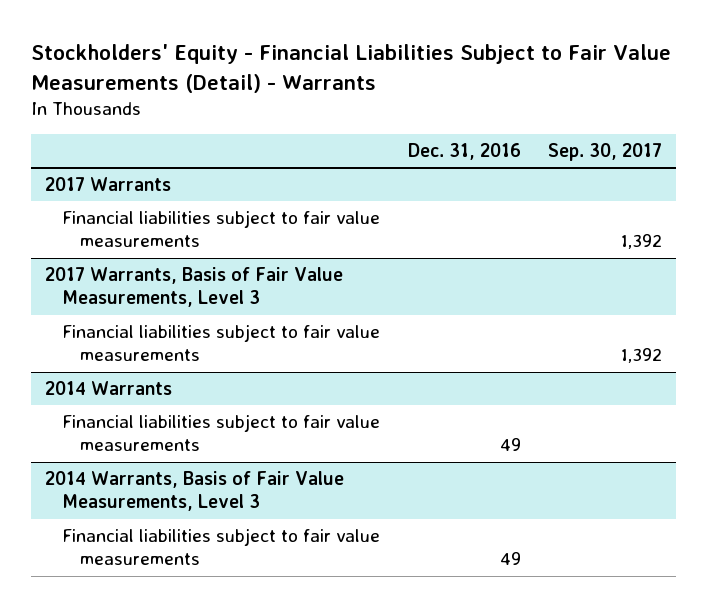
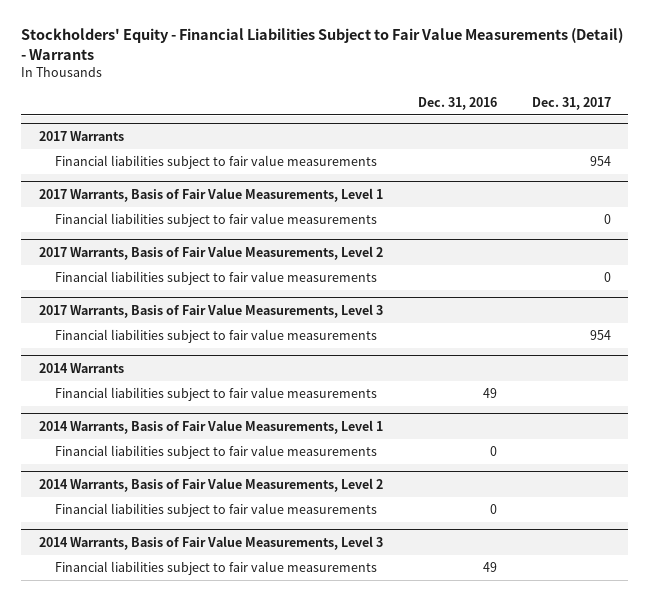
- | Dec. 31, 2016 | Sep. 30, 2017
+ | Dec. 31, 2016 | Dec. 31, 2017
+ 2017 Warrants, Basis of Fair Value Measurements, Level 1
+ Financial liabilities subject to fair value measurements | | 0
+ 2017 Warrants, Basis of Fair Value Measurements, Level 2
+ Financial liabilities subject to fair value measurements | | 0
+ 2014 Warrants, Basis of Fair Value Measurements, Level 1
+ Financial liabilities subject to fair value measurements | 0 |
+ 2014 Warrants, Basis of Fair Value Measurements, Level 2
+ Financial liabilities subject to fair value measurements | 0 |

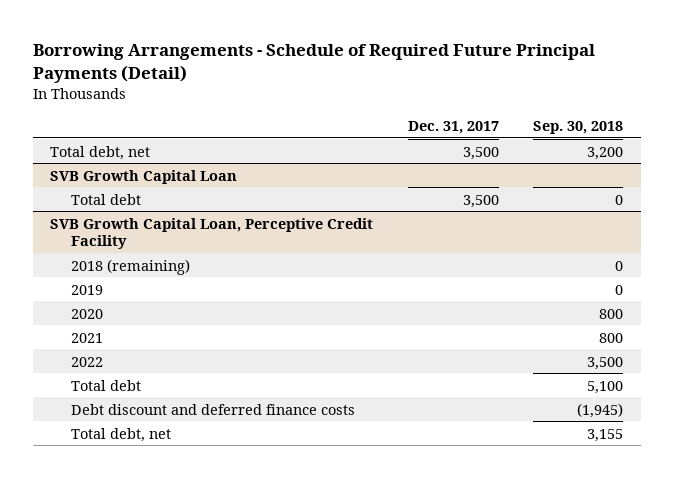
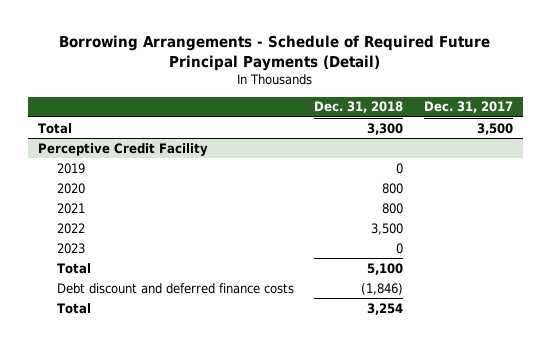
- | Dec. 31, 2017 | Sep. 30, 2018
+ | Dec. 31, 2018 | Dec. 31, 2017
- Total debt, net | 3,500 | 3,200
- SVB Growth Capital Loan
- Total debt | 3,500 | 0
- SVB Growth Capital Loan, Perceptive Credit Facility
- 2018 (remaining) | | 0
+ Total | 3,300 | 3,500
+ Perceptive Credit Facility
- Total debt | | 5,100
+ 2023 | 0 |
+ Total | 5,100 |
- Total debt, net | | 3,155
+ Total | 3,254 |

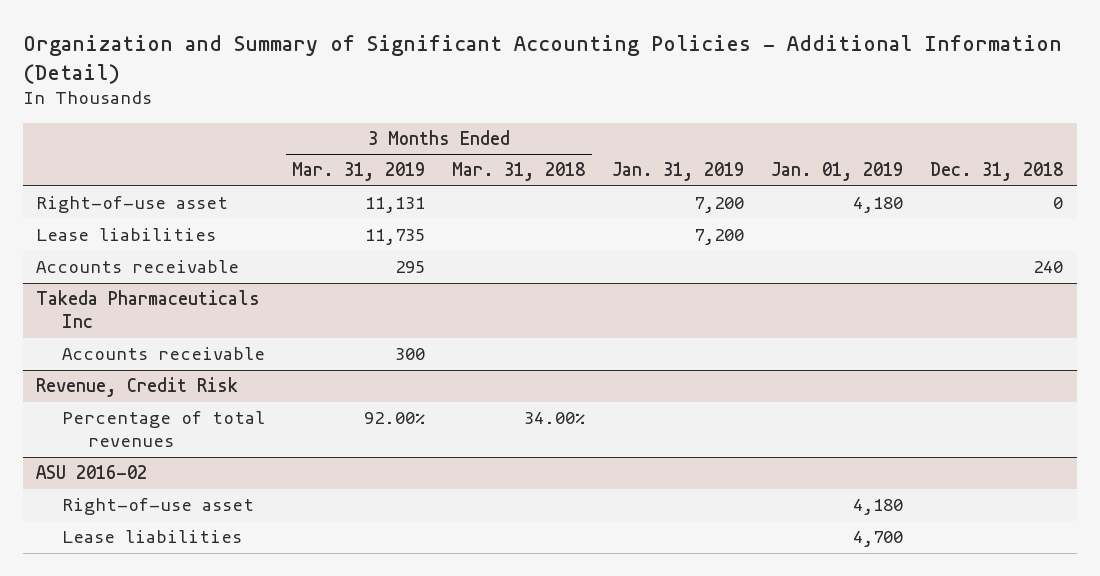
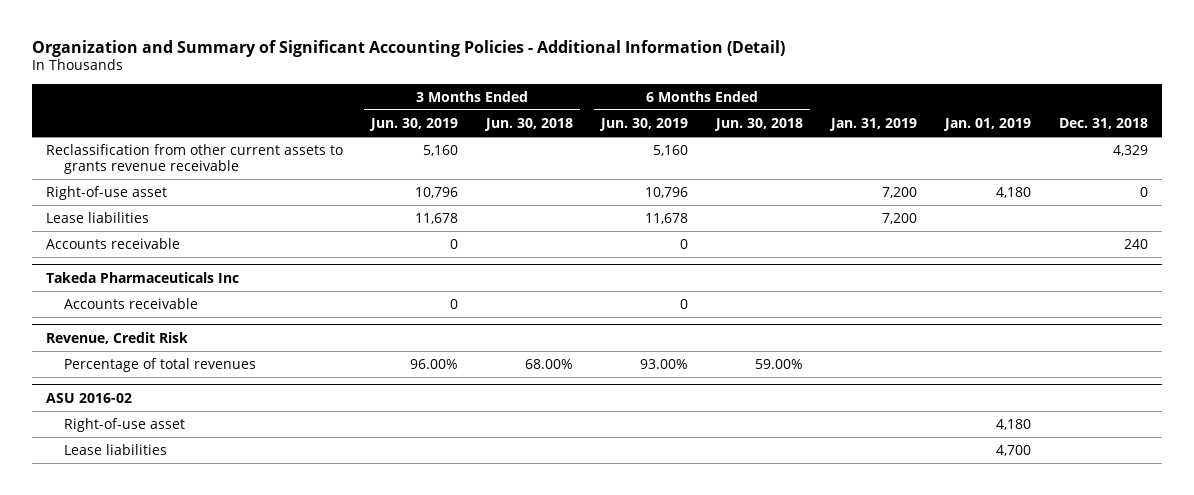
- | 3 Months Ended Mar. 31, 2019 | 3 Months Ended Mar. 31, 2018 | Jan. 31, 2019 | Jan. 01, 2019 | Dec. 31, 2018
+ | 3 Months Ended Jun. 30, 2019 | 3 Months Ended Jun. 30, 2018 | 6 Months Ended Jun. 30, 2019 | 6 Months Ended Jun. 30, 2018 | Jan. 31, 2019 | Jan. 01, 2019 | Dec. 31, 2018
+ Reclassification from other current assets to grants revenue receivable | 5,160 | | 5,160 | | | | 4,329

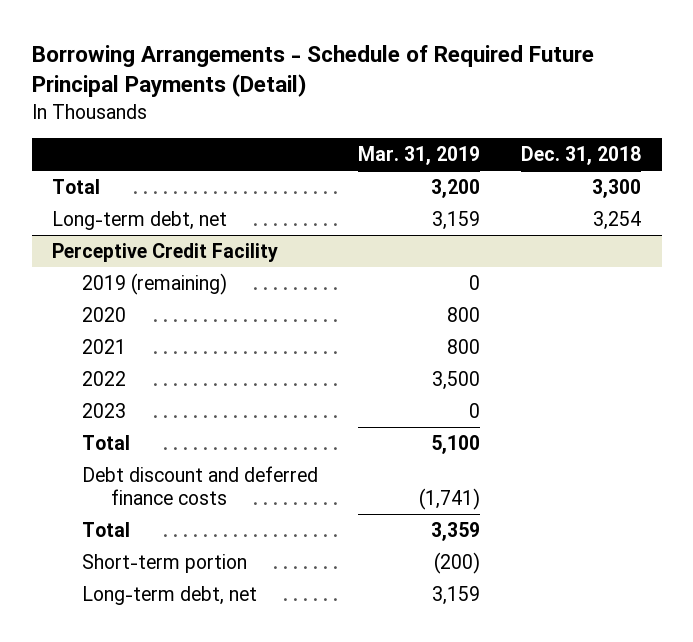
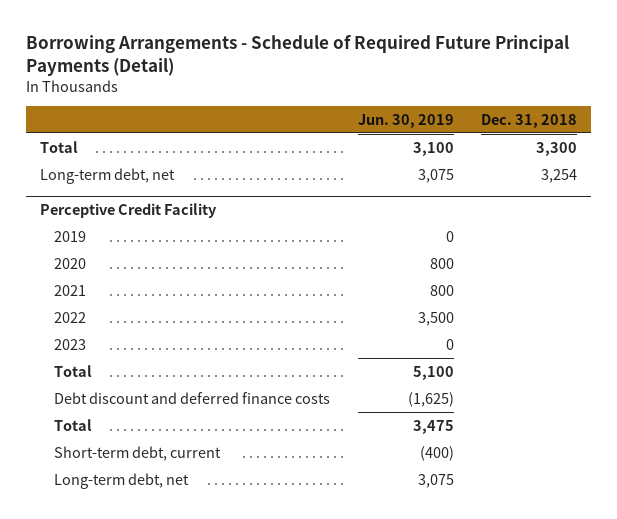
- | Mar. 31, 2019 | Dec. 31, 2018
+ | Jun. 30, 2019 | Dec. 31, 2018
@ Perceptive Credit Facility
- 2019 (remaining) | 0 |
+ 2019 | 0 |
- Short-term portion | (200) |
+ Short-term debt, current | (400) |

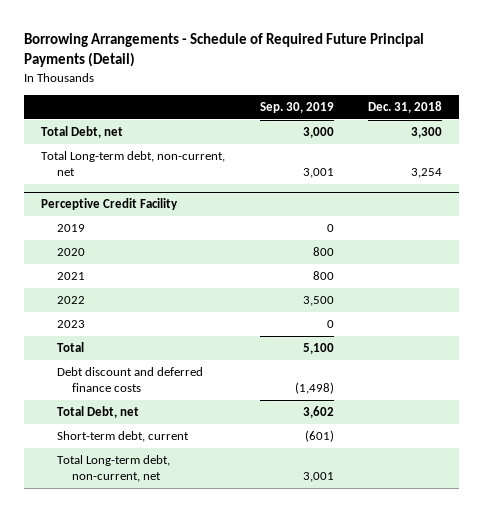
- | Jun. 30, 2019 | Dec. 31, 2018
+ | Sep. 30, 2019 | Dec. 31, 2018
- Total | 3,100 | 3,300
- Long-term debt, net | 3,075 | 3,254
+ Total Debt, net | 3,000 | 3,300
+ Total Long-term debt, non-current, net | 3,001 | 3,254
@ Perceptive Credit Facility
- Total | 3,475 |
+ Total Debt, net | 3,602 |
- Long-term debt, net | 3,075 |
+ Total Long-term debt, non-current, net | 3,001 |

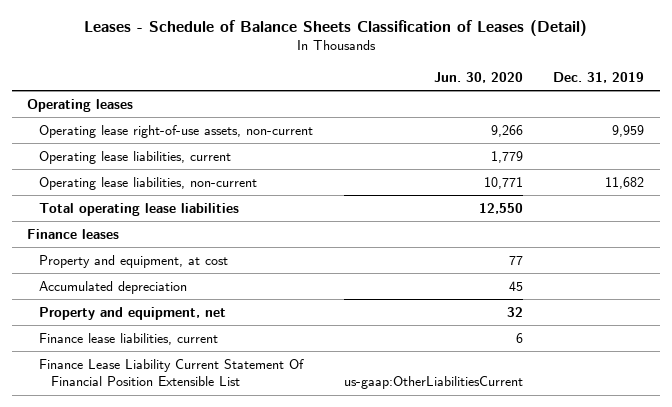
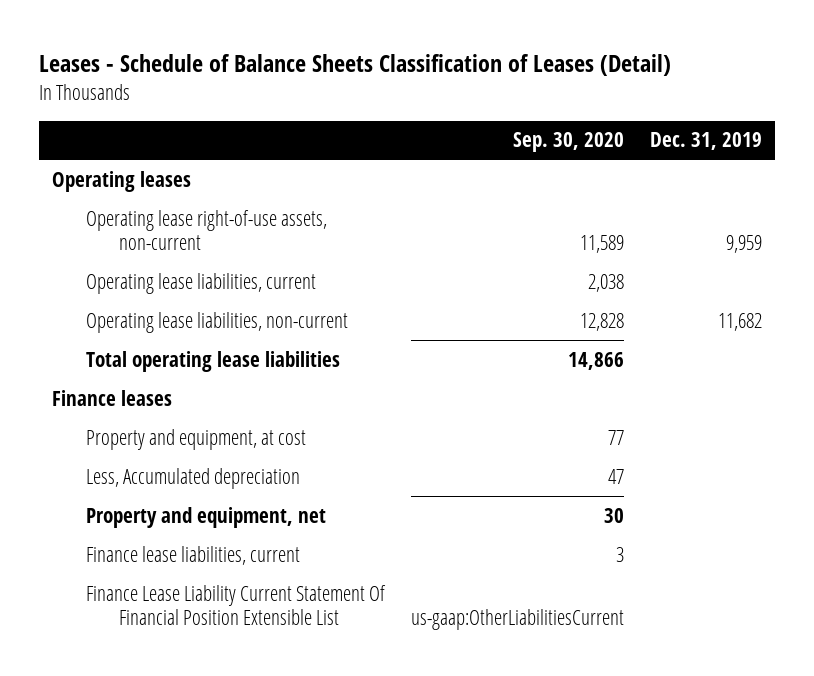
- | Jun. 30, 2020 | Dec. 31, 2019
+ | Sep. 30, 2020 | Dec. 31, 2019
- Accumulated depreciation | 45 |
+ Less, Accumulated depreciation | 47 |

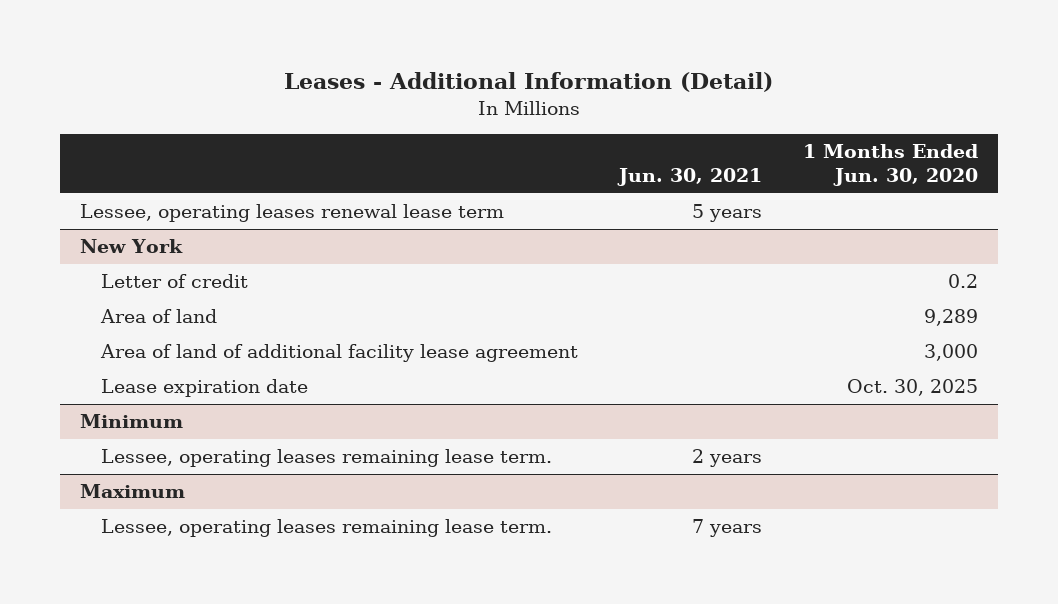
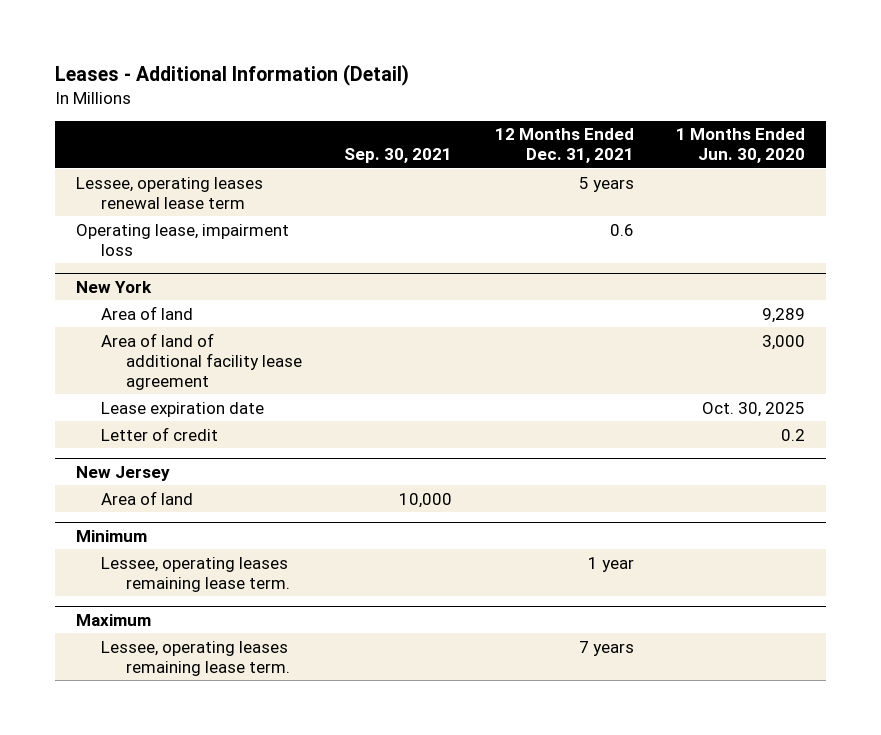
- | Jun. 30, 2021 | 1 Months Ended Jun. 30, 2020
+ | Sep. 30, 2021 | 12 Months Ended Dec. 31, 2021 | 1 Months Ended Jun. 30, 2020
+ Operating lease, impairment loss | | 0.6 |
@ New York
moved down: Letter of credit | | | 0.2
+ New Jersey
+ Area of land | 10,000 | |

